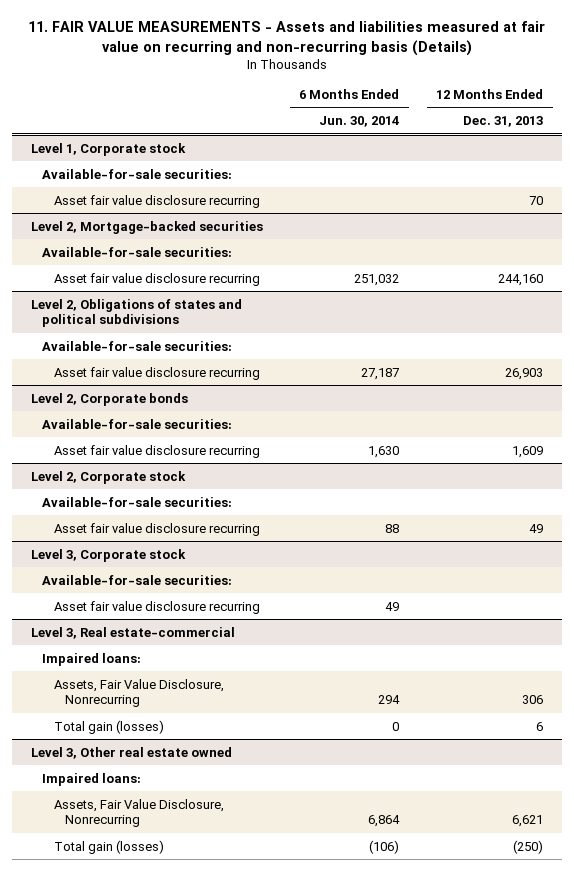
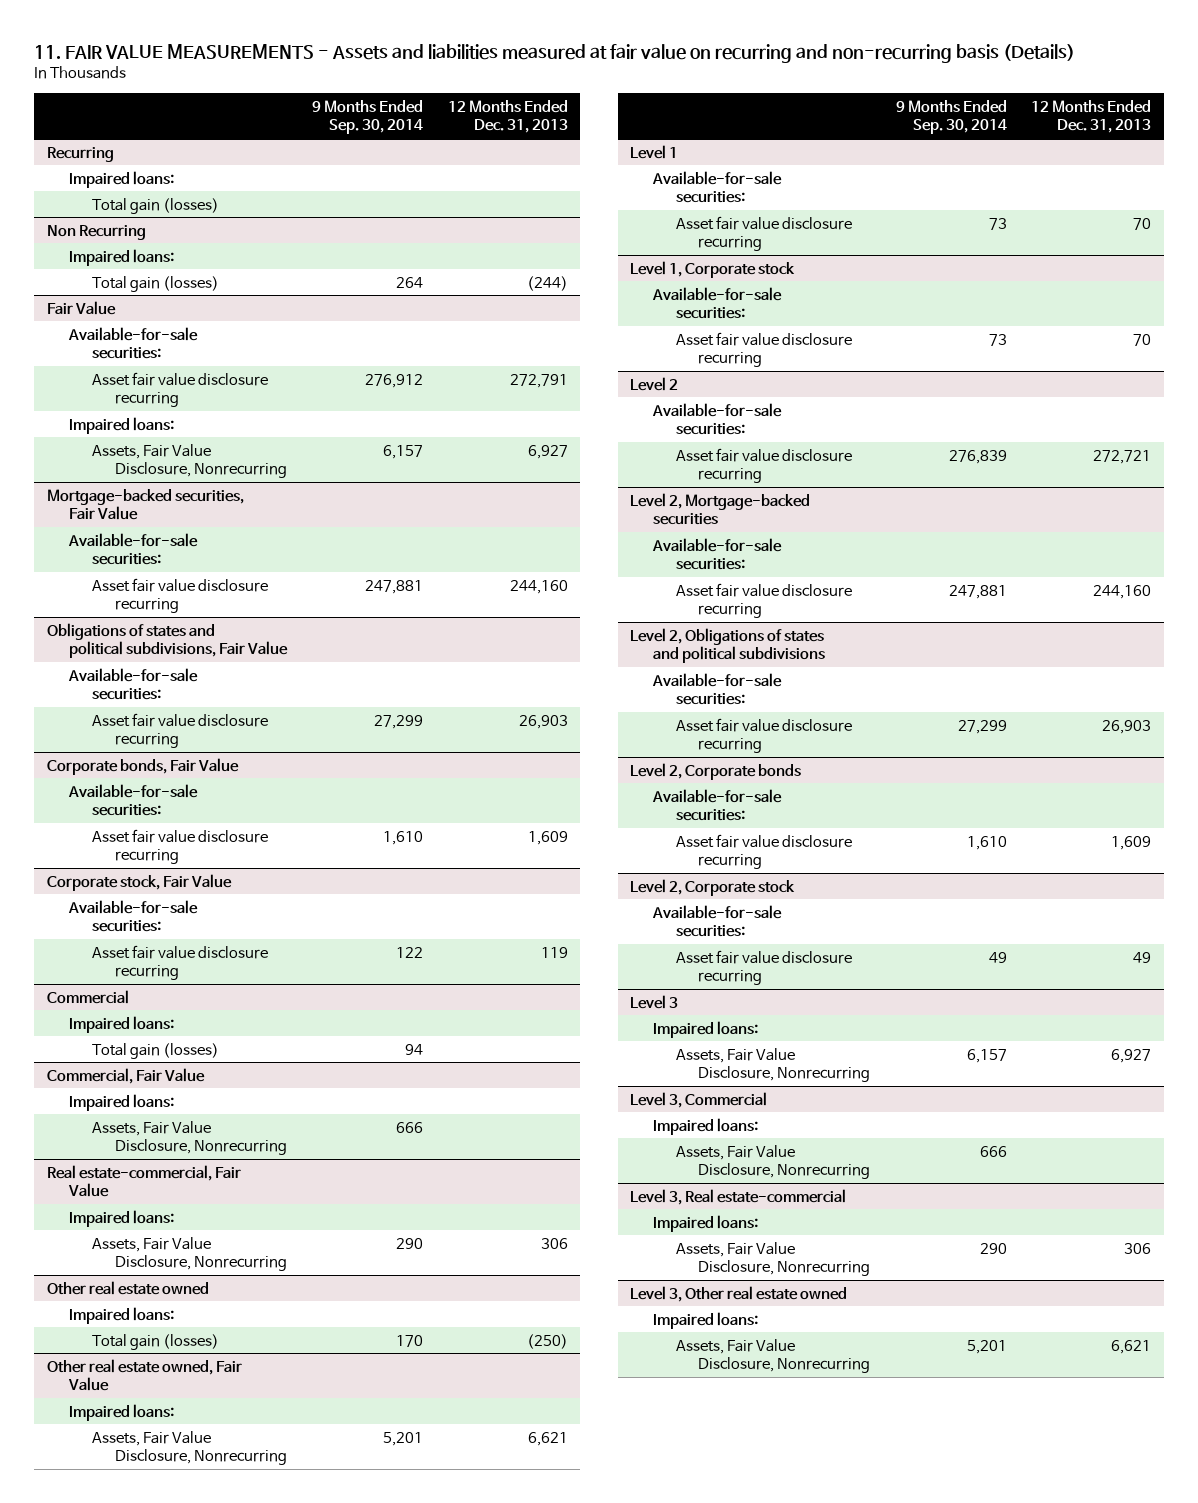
- | 6 Months Ended Jun. 30, 2014 | 12 Months Ended Dec. 31, 2013
+ | 9 Months Ended Sep. 30, 2014 | 12 Months Ended Dec. 31, 2013
+ Recurring
+ Impaired loans:
+ Total gain (losses)
+ Non Recurring
+ Impaired loans:
+ Total gain (losses) | 264 | (244)
+ Fair Value
+ Available-for-sale securities:
+ Asset fair value disclosure recurring | 276,912 | 272,791
+ Impaired loans:
+ Assets, Fair Value Disclosure, Nonrecurring | 6,157 | 6,927
+ Mortgage-backed securities, Fair Value
+ Available-for-sale securities:
+ Asset fair value disclosure recurring | 247,881 | 244,160
+ Obligations of states and political subdivisions, Fair Value
+ Available-for-sale securities:
+ Asset fair value disclosure recurring | 27,299 | 26,903
+ Corporate bonds, Fair Value
+ Available-for-sale securities:
+ Asset fair value disclosure recurring | 1,610 | 1,609
+ Corporate stock, Fair Value
+ Available-for-sale securities:
+ Asset fair value disclosure recurring | 122 | 119
+ Commercial
+ Impaired loans:
+ Total gain (losses) | 94 |
+ Commercial, Fair Value
+ Impaired loans:
+ Assets, Fair Value Disclosure, Nonrecurring | 666 |
+ Real estate-commercial, Fair Value
+ Impaired loans:
+ Assets, Fair Value Disclosure, Nonrecurring | 290 | 306
+ Other real estate owned
+ Impaired loans:
+ Total gain (losses) | 170 | (250)
+ Other real estate owned, Fair Value
+ Impaired loans:
+ Assets, Fair Value Disclosure, Nonrecurring | 5,201 | 6,621
+ Level 1
+ Available-for-sale securities:
+ Asset fair value disclosure recurring | 73 | 70
+ Level 2
+ Available-for-sale securities:
+ Asset fair value disclosure recurring | 276,839 | 272,721
- Level 3, Corporate stock
- Available-for-sale securities:
- Asset fair value disclosure recurring | 49 |
+ Level 3
+ Impaired loans:
+ Assets, Fair Value Disclosure, Nonrecurring | 6,157 | 6,927
+ Level 3, Commercial
+ Impaired loans:
+ Assets, Fair Value Disclosure, Nonrecurring | 666 |
@ Level 3, Real estate-commercial
- Total gain (losses) | 0 | 6
@ Level 3, Other real estate owned
- Total gain (losses) | (106) | (250)

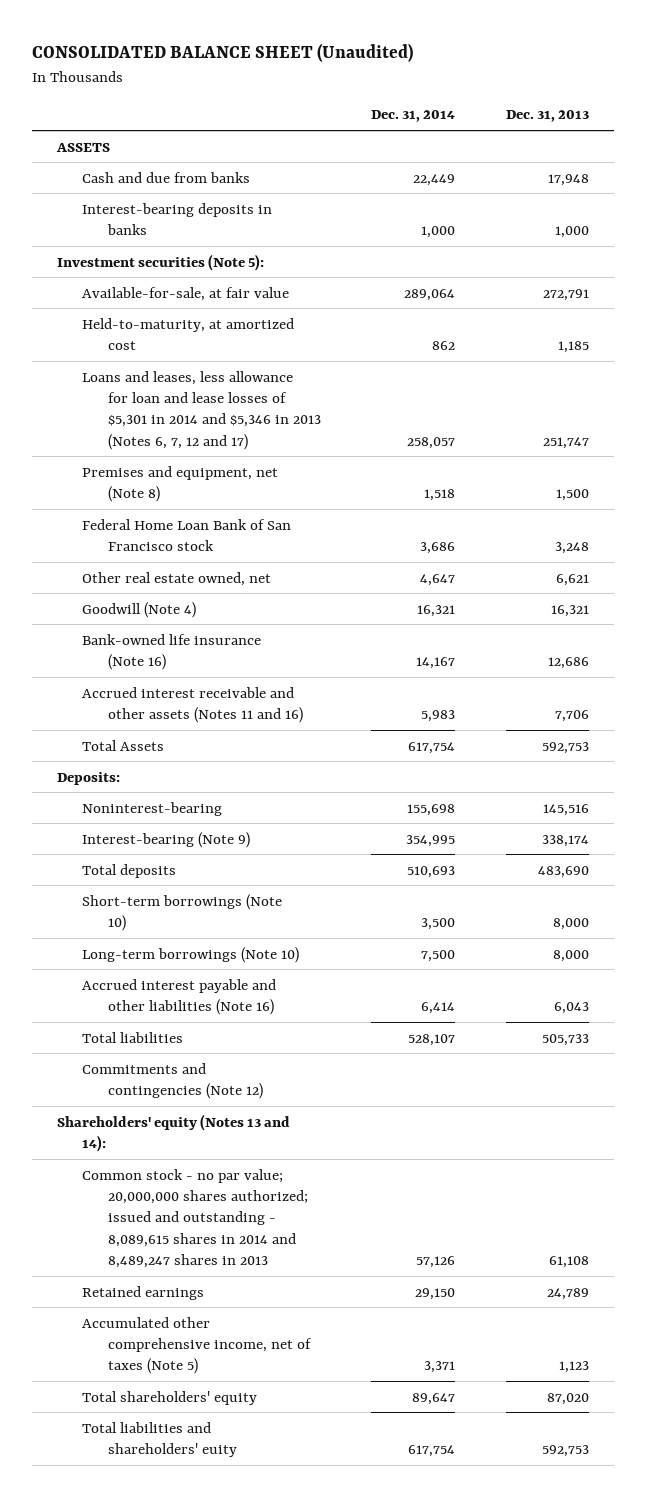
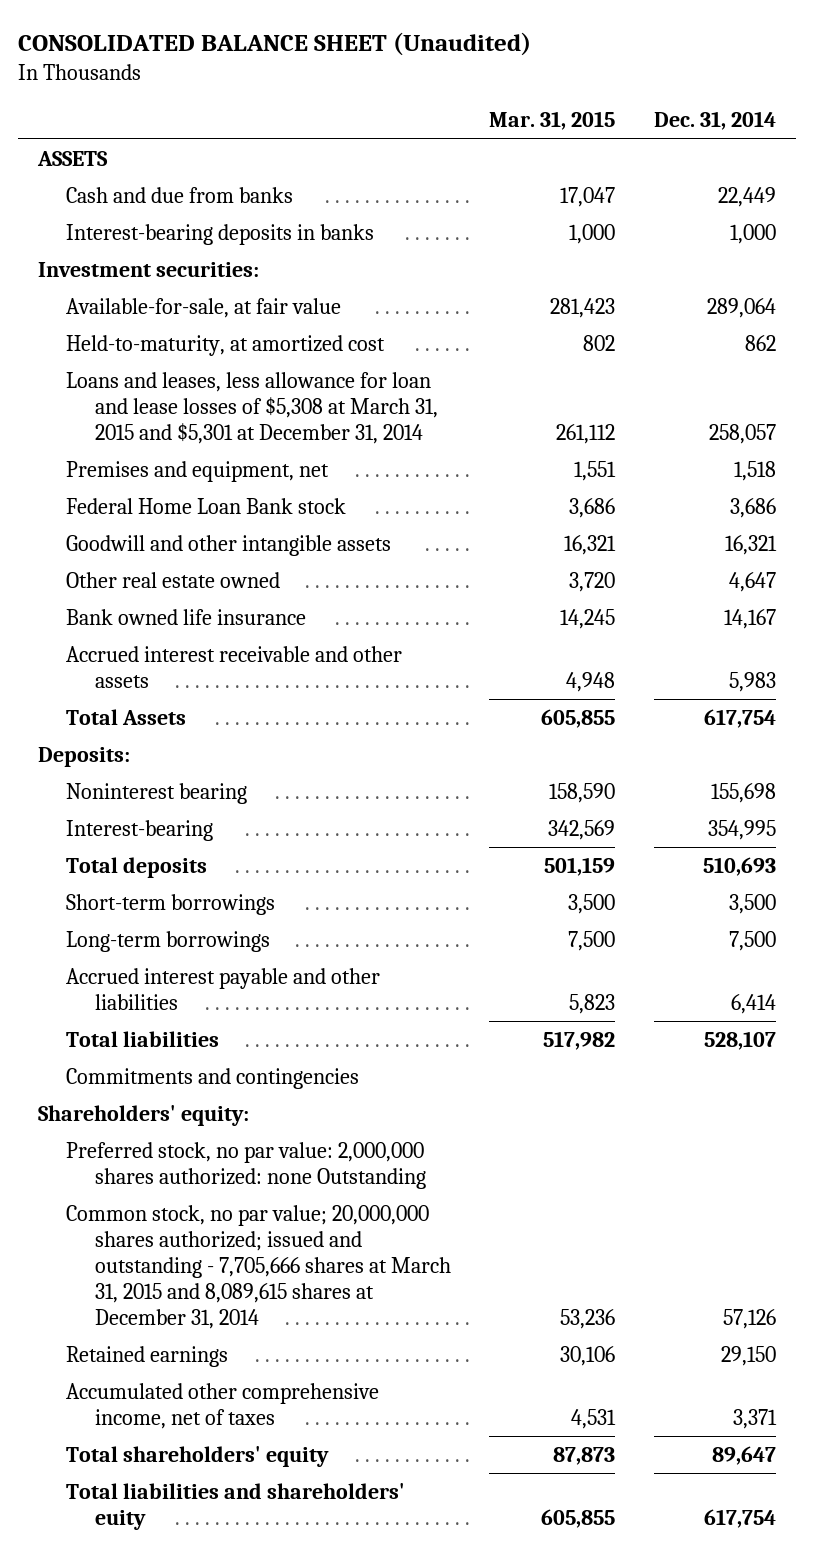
- | Dec. 31, 2014 | Dec. 31, 2013
+ | Mar. 31, 2015 | Dec. 31, 2014
- Investment securities (Note 5):
+ Investment securities:
- Loans and leases, less allowance for loan and lease losses of $5,301 in 2014 and $5,346 in 2013 (Notes 6, 7, 12 and 17) | 258,057 | 251,747
- Premises and equipment, net (Note 8) | 1,518 | 1,500
- Federal Home Loan Bank of San Francisco stock | 3,686 | 3,248
- Other real estate owned, net | 4,647 | 6,621
- Goodwill (Note 4) | 16,321 | 16,321
- Bank-owned life insurance (Note 16) | 14,167 | 12,686
- Accrued interest receivable and other assets (Notes 11 and 16) | 5,983 | 7,706
+ Loans and leases, less allowance for loan and lease losses of $5,308 at March 31, 2015 and $5,301 at December 31, 2014 | 261,112 | 258,057
+ Premises and equipment, net | 1,551 | 1,518
+ Federal Home Loan Bank stock | 3,686 | 3,686
+ Goodwill and other intangible assets | 16,321 | 16,321
+ Other real estate owned | 3,720 | 4,647
+ Bank owned life insurance | 14,245 | 14,167
+ Accrued interest receivable and other assets | 4,948 | 5,983
- Noninterest-bearing | 155,698 | 145,516
- Interest-bearing (Note 9) | 354,995 | 338,174
+ Noninterest bearing | 158,590 | 155,698
+ Interest-bearing | 342,569 | 354,995
- Short-term borrowings (Note 10) | 3,500 | 8,000
- Long-term borrowings (Note 10) | 7,500 | 8,000
- Accrued interest payable and other liabilities (Note 16) | 6,414 | 6,043
+ Short-term borrowings | 3,500 | 3,500
+ Long-term borrowings | 7,500 | 7,500
+ Accrued interest payable and other liabilities | 5,823 | 6,414
- Commitments and contingencies (Note 12)
- Shareholders' equity (Notes 13 and 14):
- Common stock - no par value; 20,000,000 shares authorized; issued and outstanding - 8,089,615 shares in 2014 and 8,489,247 shares in 2013 | 57,126 | 61,108
+ Commitments and contingencies
+ Shareholders' equity:
+ Preferred stock, no par value: 2,000,000 shares authorized: none Outstanding
+ Common stock, no par value; 20,000,000 shares authorized; issued and outstanding - 7,705,666 shares at March 31, 2015 and 8,089,615 shares at December 31, 2014 | 53,236 | 57,126
- Accumulated other comprehensive income, net of taxes (Note 5) | 3,371 | 1,123
+ Accumulated other comprehensive income, net of taxes | 4,531 | 3,371

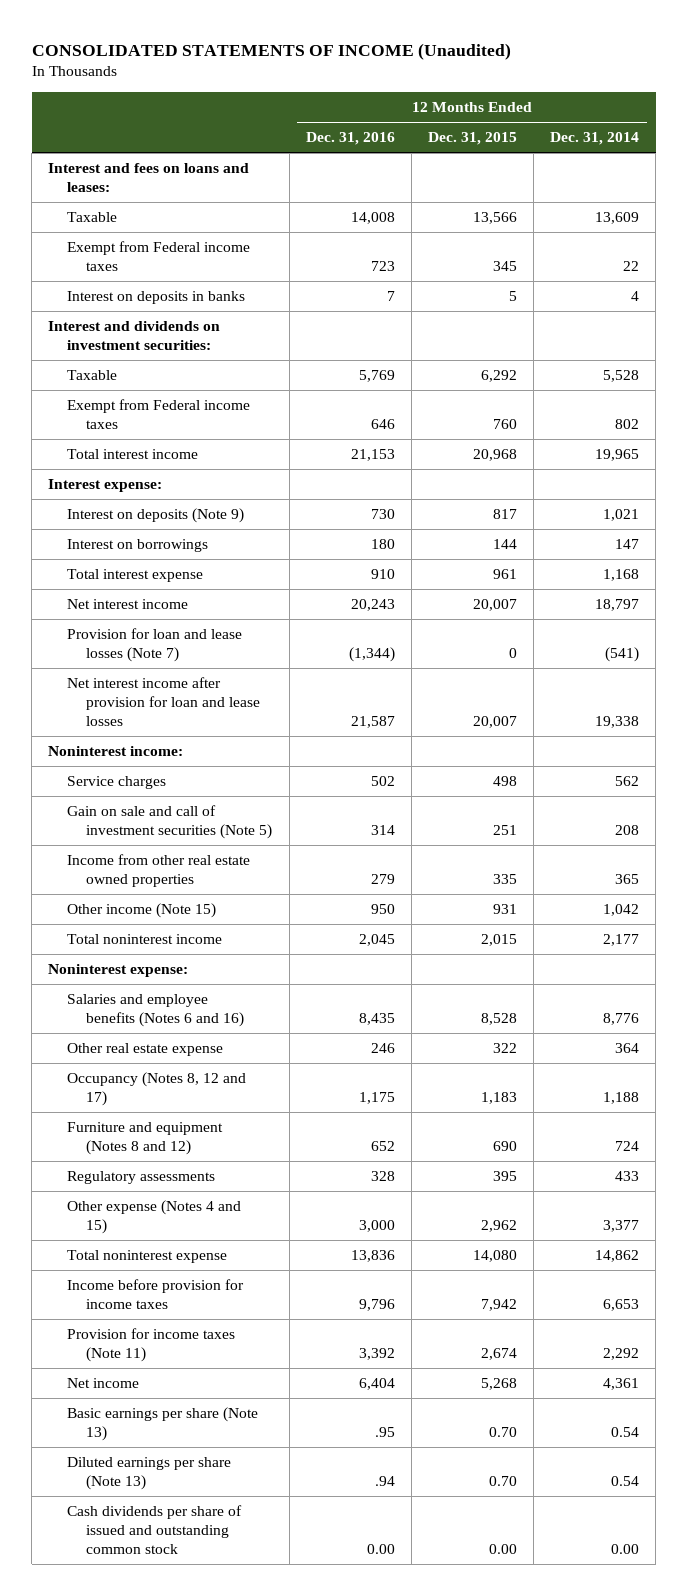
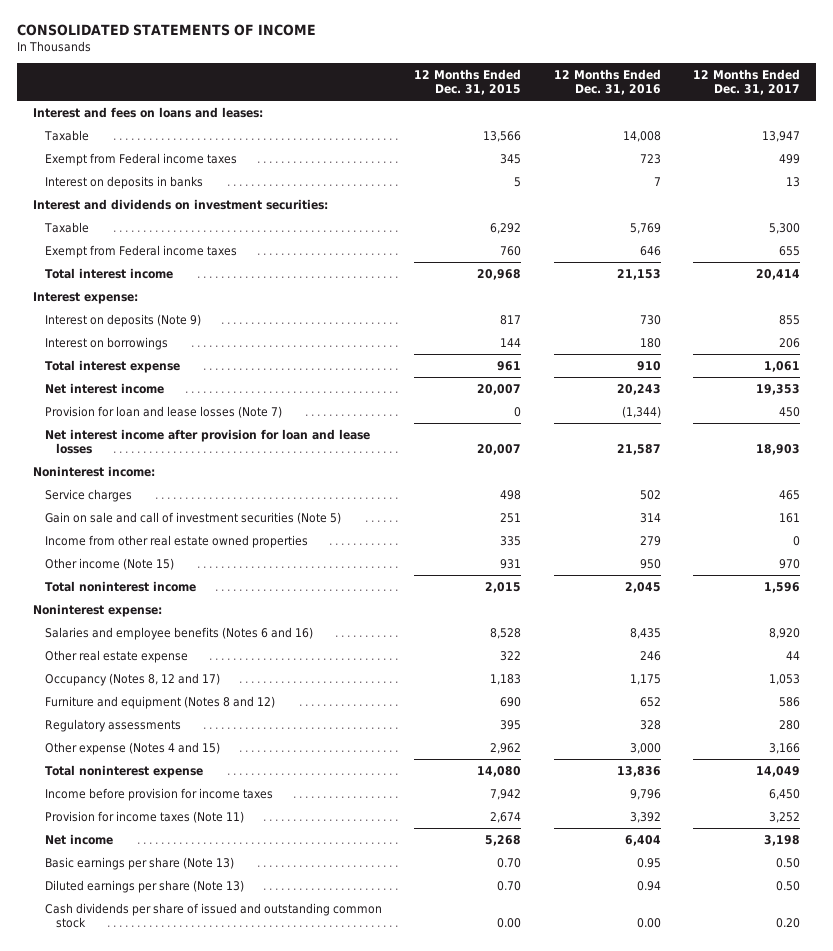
- CONSOLIDATED STATEMENTS OF INCOME (Unaudited)
+ CONSOLIDATED STATEMENTS OF INCOME
- | 12 Months Ended Dec. 31, 2016 | 12 Months Ended Dec. 31, 2015 | 12 Months Ended Dec. 31, 2014
+ | 12 Months Ended Dec. 31, 2015 | 12 Months Ended Dec. 31, 2016 | 12 Months Ended Dec. 31, 2017
- Basic earnings per share (Note 13) | .95 | 0.70 | 0.54
- Diluted earnings per share (Note 13) | .94 | 0.70 | 0.54
+ Basic earnings per share (Note 13) | 0.70 | 0.95 | 0.50
+ Diluted earnings per share (Note 13) | 0.70 | 0.94 | 0.50

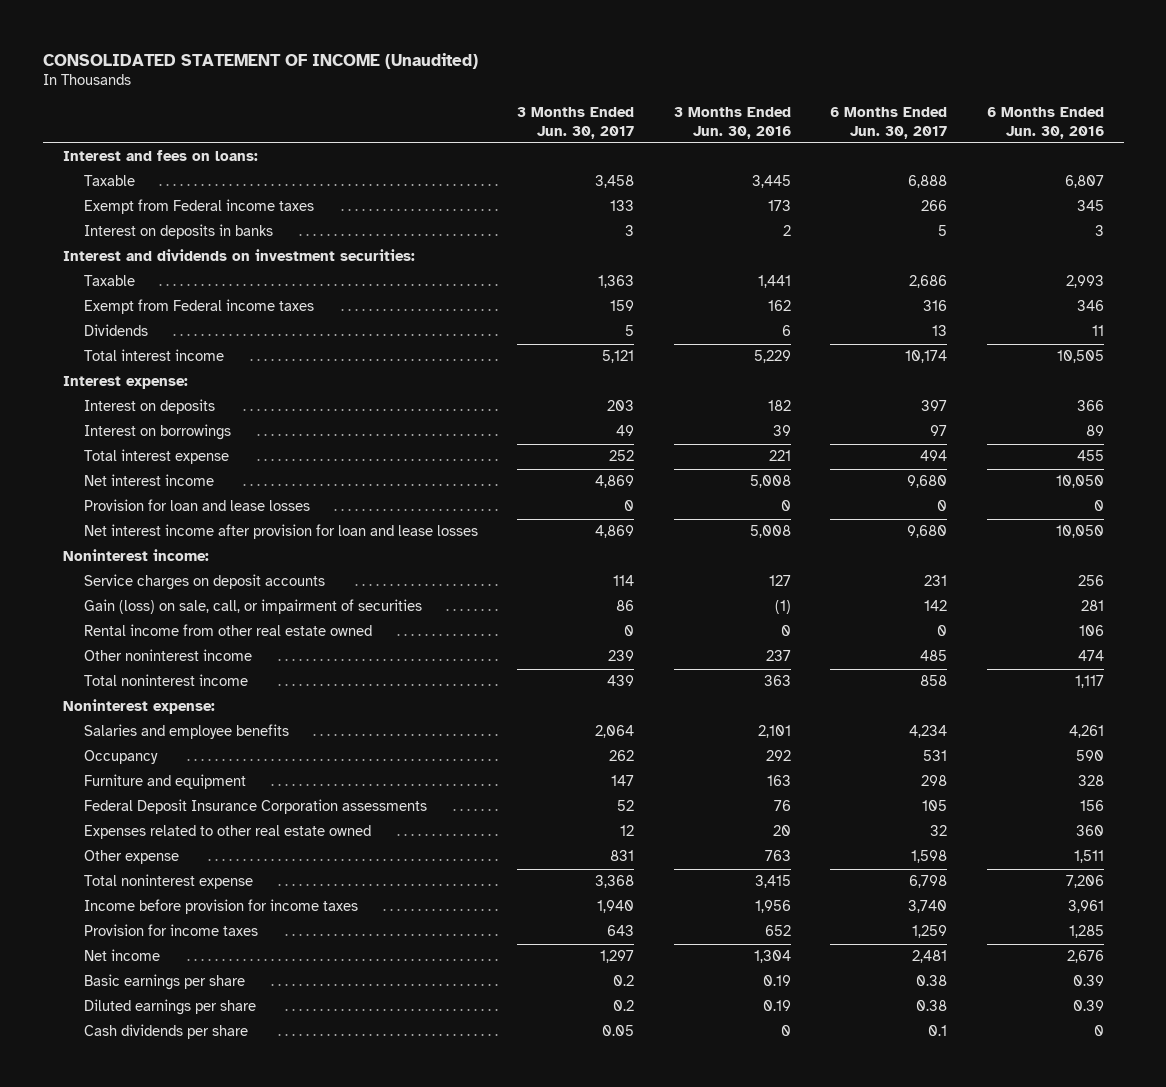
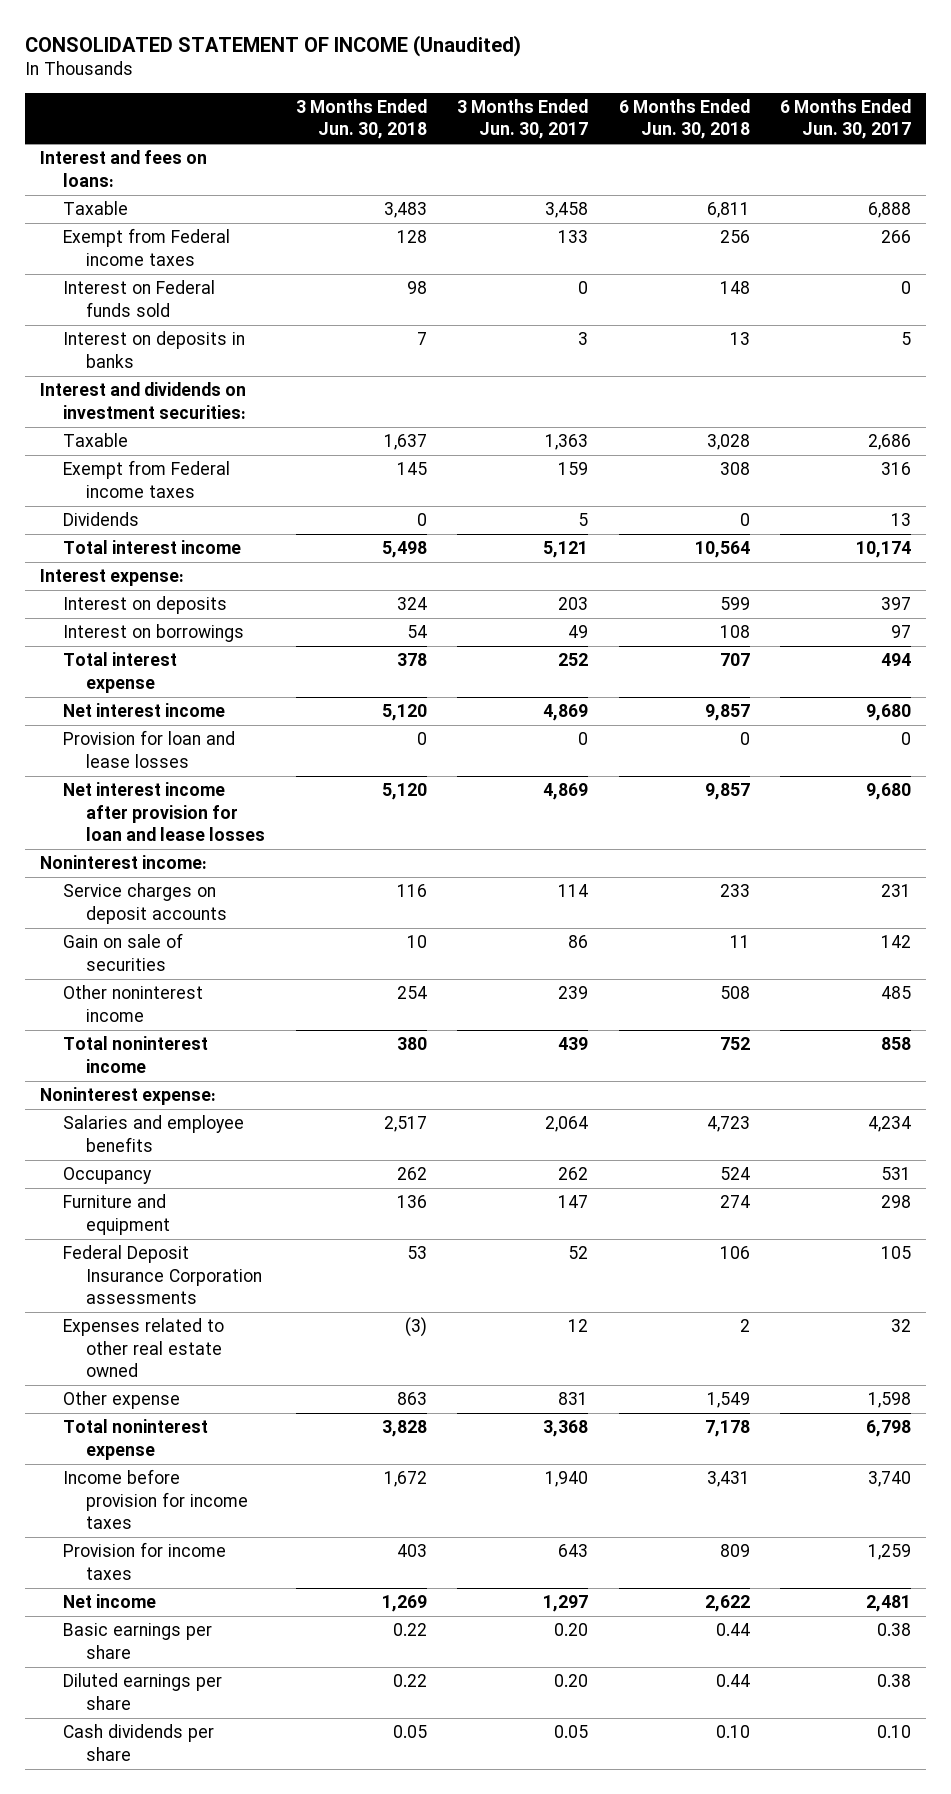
- | 3 Months Ended Jun. 30, 2017 | 3 Months Ended Jun. 30, 2016 | 6 Months Ended Jun. 30, 2017 | 6 Months Ended Jun. 30, 2016
+ | 3 Months Ended Jun. 30, 2018 | 3 Months Ended Jun. 30, 2017 | 6 Months Ended Jun. 30, 2018 | 6 Months Ended Jun. 30, 2017
+ Interest on Federal funds sold | 98 | 0 | 148 | 0
- Gain (loss) on sale, call, or impairment of securities | 86 | (1) | 142 | 281
- Rental income from other real estate owned | 0 | 0 | 0 | 106
+ Gain on sale of securities | 10 | 86 | 11 | 142
- Basic earnings per share | 0.2 | 0.19 | 0.38 | 0.39
- Diluted earnings per share | 0.2 | 0.19 | 0.38 | 0.39
- Cash dividends per share | 0.05 | 0 | 0.1 | 0
+ Basic earnings per share | 0.22 | 0.20 | 0.44 | 0.38
+ Diluted earnings per share | 0.22 | 0.20 | 0.44 | 0.38
+ Cash dividends per share | 0.05 | 0.05 | 0.10 | 0.10

